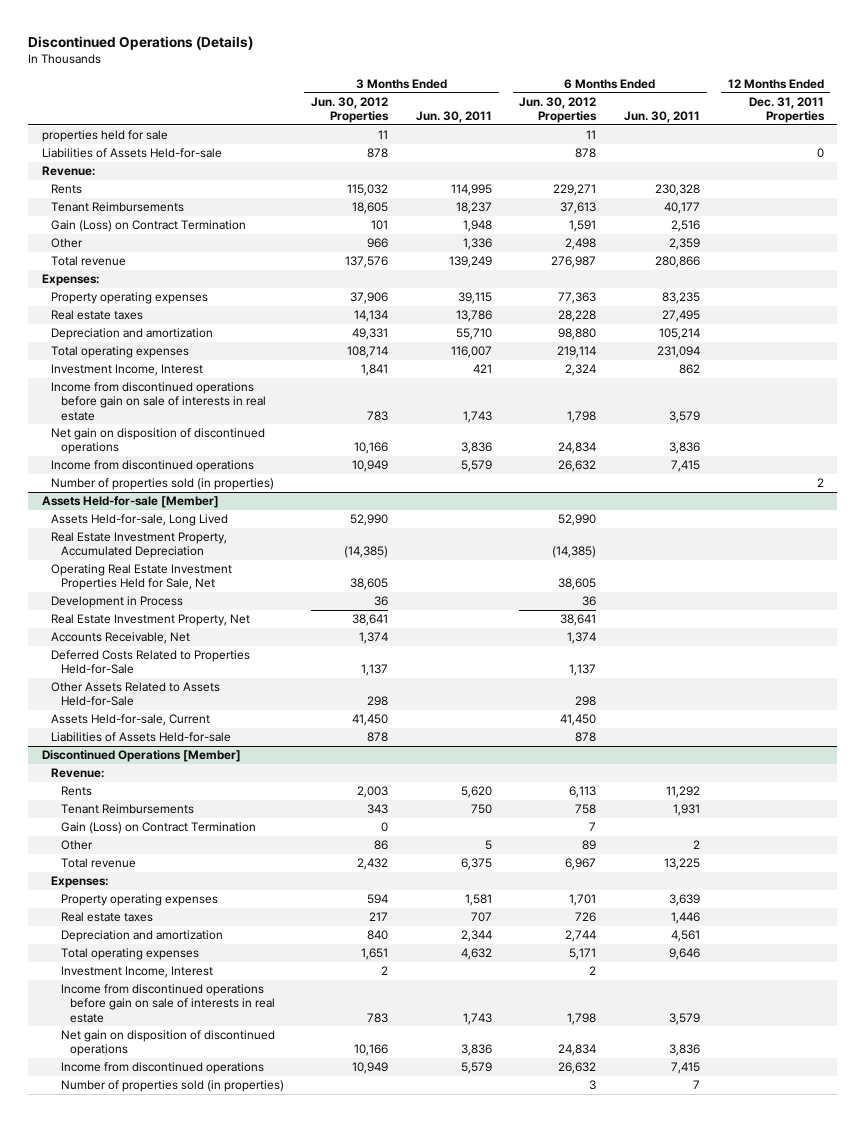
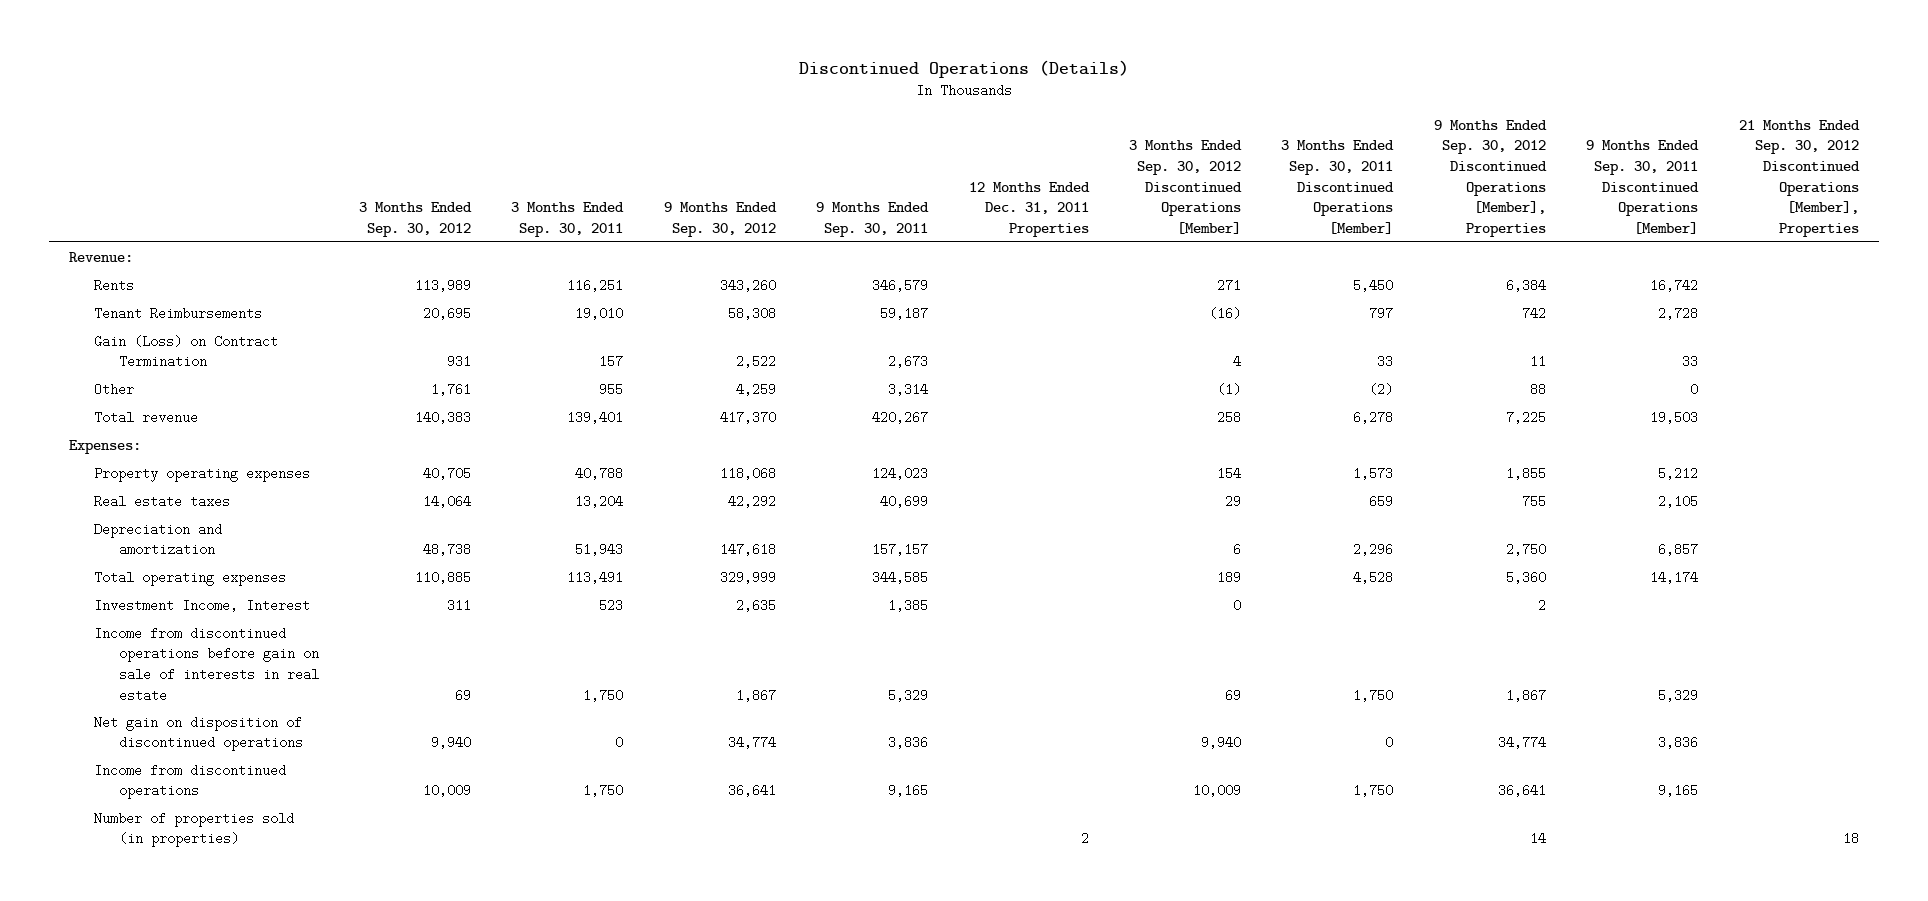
- | 3 Months Ended Jun. 30, 2012 Properties | 3 Months Ended Jun. 30, 2011 | 6 Months Ended Jun. 30, 2012 Properties | 6 Months Ended Jun. 30, 2011 | 12 Months Ended Dec. 31, 2011 Properties
+ | 3 Months Ended Sep. 30, 2012 | 3 Months Ended Sep. 30, 2011 | 9 Months Ended Sep. 30, 2012 | 9 Months Ended Sep. 30, 2011 | 12 Months Ended Dec. 31, 2011 Properties | 3 Months Ended Sep. 30, 2012 Discontinued Operations [Member] | 3 Months Ended Sep. 30, 2011 Discontinued Operations [Member] | 9 Months Ended Sep. 30, 2012 Discontinued Operations [Member], Properties | 9 Months Ended Sep. 30, 2011 Discontinued Operations [Member] | 21 Months Ended Sep. 30, 2012 Discontinued Operations [Member], Properties
- properties held for sale | 11 | | 11 | |
- Liabilities of Assets Held-for-sale | 878 | | 878 | | 0
- Assets Held-for-sale [Member]
- Assets Held-for-sale, Long Lived | 52,990 | | 52,990 | |
- Real Estate Investment Property, Accumulated Depreciation | (14,385) | | (14,385) | |
- Operating Real Estate Investment Properties Held for Sale, Net | 38,605 | | 38,605 | |
- Development in Process | 36 | | 36 | |
- Real Estate Investment Property, Net | 38,641 | | 38,641 | |
- Accounts Receivable, Net | 1,374 | | 1,374 | |
- Deferred Costs Related to Properties Held-for-Sale | 1,137 | | 1,137 | |
- Other Assets Related to Assets Held-for-Sale | 298 | | 298 | |
- Assets Held-for-sale, Current | 41,450 | | 41,450 | |
- Liabilities of Assets Held-for-sale | 878 | | 878 | |
- Discontinued Operations [Member]
- Revenue:
- Rents | 2,003 | 5,620 | 6,113 | 11,292 |
- Tenant Reimbursements | 343 | 750 | 758 | 1,931 |
- Gain (Loss) on Contract Termination | 0 | | 7 | |
- Other | 86 | 5 | 89 | 2 |
- Total revenue | 2,432 | 6,375 | 6,967 | 13,225 |
- Expenses:
- Property operating expenses | 594 | 1,581 | 1,701 | 3,639 |
- Real estate taxes | 217 | 707 | 726 | 1,446 |
- Depreciation and amortization | 840 | 2,344 | 2,744 | 4,561 |
- Total operating expenses | 1,651 | 4,632 | 5,171 | 9,646 |
- Investment Income, Interest | 2 | | 2 | |
- Income from discontinued operations before gain on sale of interests in real estate | 783 | 1,743 | 1,798 | 3,579 |
- Net gain on disposition of discontinued operations | 10,166 | 3,836 | 24,834 | 3,836 |
- Income from discontinued operations | 10,949 | 5,579 | 26,632 | 7,415 |
- Number of properties sold (in properties) | | | 3 | 7 |

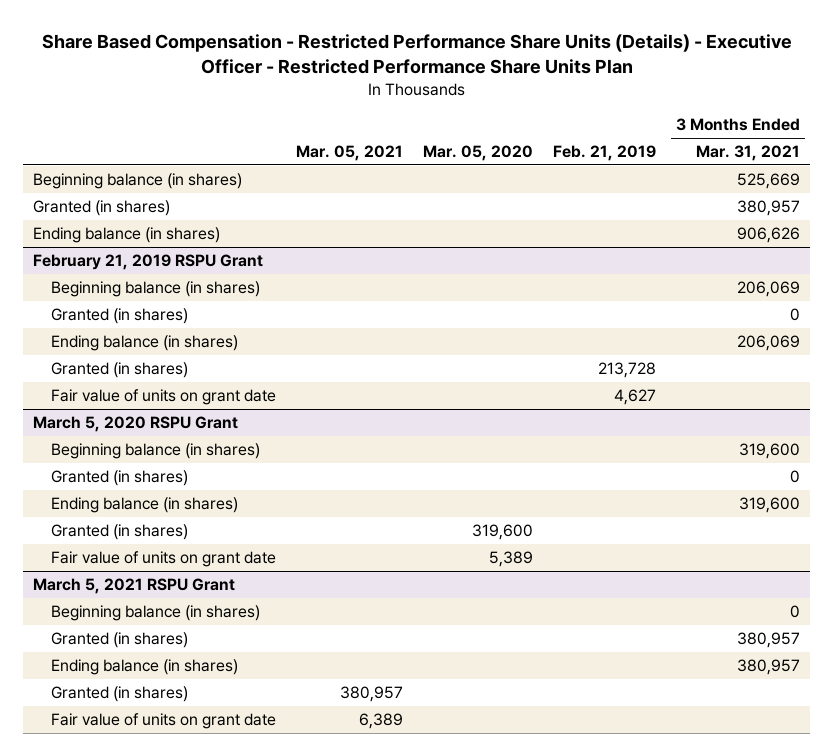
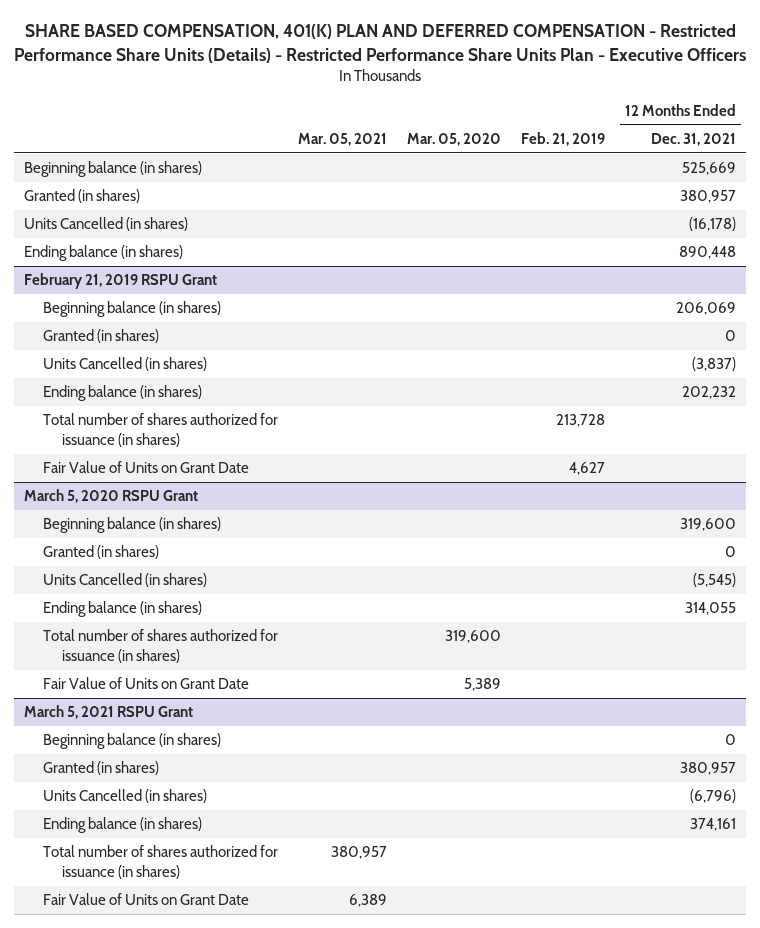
- Share Based Compensation - Restricted Performance Share Units (Details) - Executive Officer - Restricted Performance Share Units Plan
+ SHARE BASED COMPENSATION, 401(K) PLAN AND DEFERRED COMPENSATION - Restricted Performance Share Units (Details) - Restricted Performance Share Units Plan - Executive Officers
- | Mar. 05, 2021 | Mar. 05, 2020 | Feb. 21, 2019 | 3 Months Ended Mar. 31, 2021
+ | Mar. 05, 2021 | Mar. 05, 2020 | Feb. 21, 2019 | 12 Months Ended Dec. 31, 2021
+ Units Cancelled (in shares) | | | | (16,178)
@ February 21, 2019 RSPU Grant
+ Units Cancelled (in shares) | | | | (3,837)
- Granted (in shares) | | | 213,728 |
- Fair value of units on grant date | | | 4,627 |
+ Total number of shares authorized for issuance (in shares) | | | 213,728 |
+ Fair Value of Units on Grant Date | | | 4,627 |
@ March 5, 2020 RSPU Grant
+ Units Cancelled (in shares) | | | | (5,545)
- Granted (in shares) | | 319,600 | |
- Fair value of units on grant date | | 5,389 | |
+ Total number of shares authorized for issuance (in shares) | | 319,600 | |
+ Fair Value of Units on Grant Date | | 5,389 | |
@ March 5, 2021 RSPU Grant
+ Units Cancelled (in shares) | | | | (6,796)
- Granted (in shares) | 380,957 | | |
- Fair value of units on grant date | 6,389 | | |
+ Total number of shares authorized for issuance (in shares) | 380,957 | | |
+ Fair Value of Units on Grant Date | 6,389 | | |

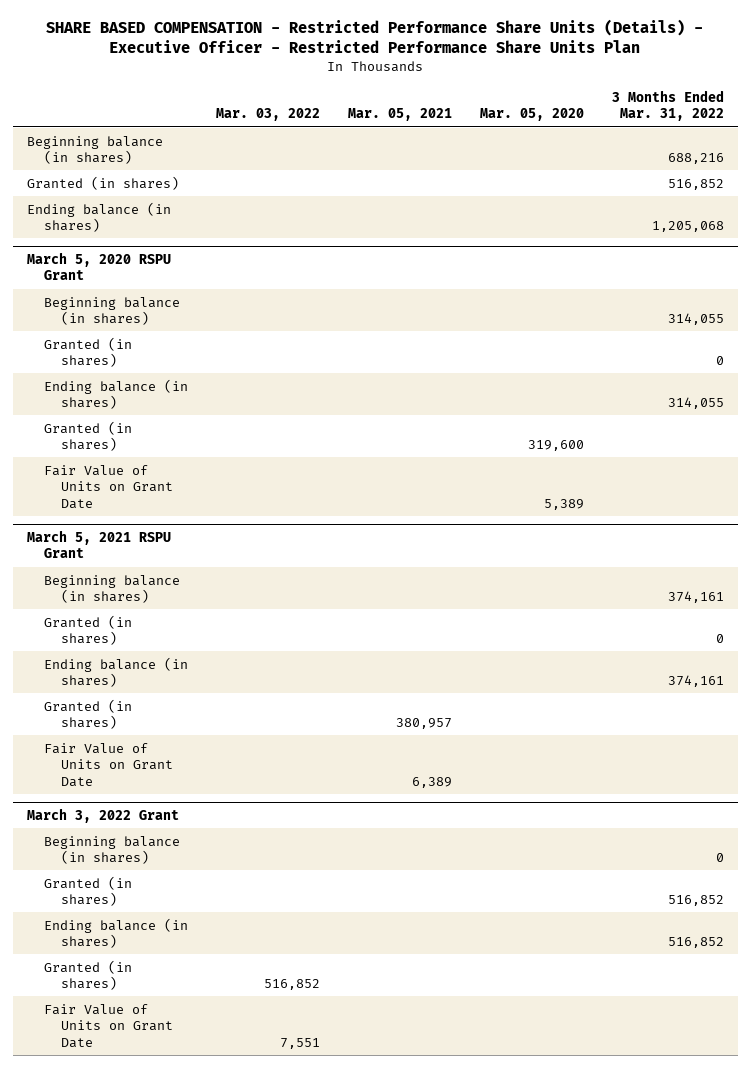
- SHARE BASED COMPENSATION, 401(K) PLAN AND DEFERRED COMPENSATION - Restricted Performance Share Units (Details) - Restricted Performance Share Units Plan - Executive Officers
+ SHARE BASED COMPENSATION - Restricted Performance Share Units (Details) - Executive Officer - Restricted Performance Share Units Plan
- | Mar. 05, 2021 | Mar. 05, 2020 | Feb. 21, 2019 | 12 Months Ended Dec. 31, 2021
+ | Mar. 03, 2022 | Mar. 05, 2021 | Mar. 05, 2020 | 3 Months Ended Mar. 31, 2022
- Units Cancelled (in shares) | | | | (16,178)
- February 21, 2019 RSPU Grant
- Beginning balance (in shares) | | | | 206,069
- Granted (in shares) | | | | 0
- Units Cancelled (in shares) | | | | (3,837)
- Ending balance (in shares) | | | | 202,232
- Total number of shares authorized for issuance (in shares) | | | 213,728 |
- Fair Value of Units on Grant Date | | | 4,627 |
@ March 5, 2020 RSPU Grant
- Units Cancelled (in shares) | | | | (5,545)
- Total number of shares authorized for issuance (in shares) | | 319,600 | |
+ Granted (in shares) | | | 319,600 |
@ March 5, 2021 RSPU Grant
- Units Cancelled (in shares) | | | | (6,796)
- Total number of shares authorized for issuance (in shares) | 380,957 | | |
+ Granted (in shares) | | 380,957 | |
+ March 3, 2022 Grant
+ Beginning balance (in shares) | | | | 0
+ Granted (in shares) | | | | 516,852
+ Ending balance (in shares) | | | | 516,852
+ Granted (in shares) | 516,852 | | |
+ Fair Value of Units on Grant Date | 7,551 | | |

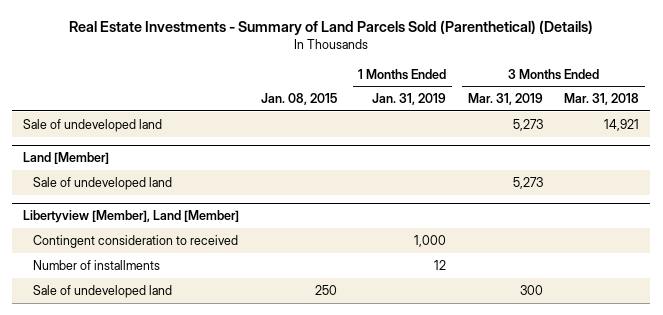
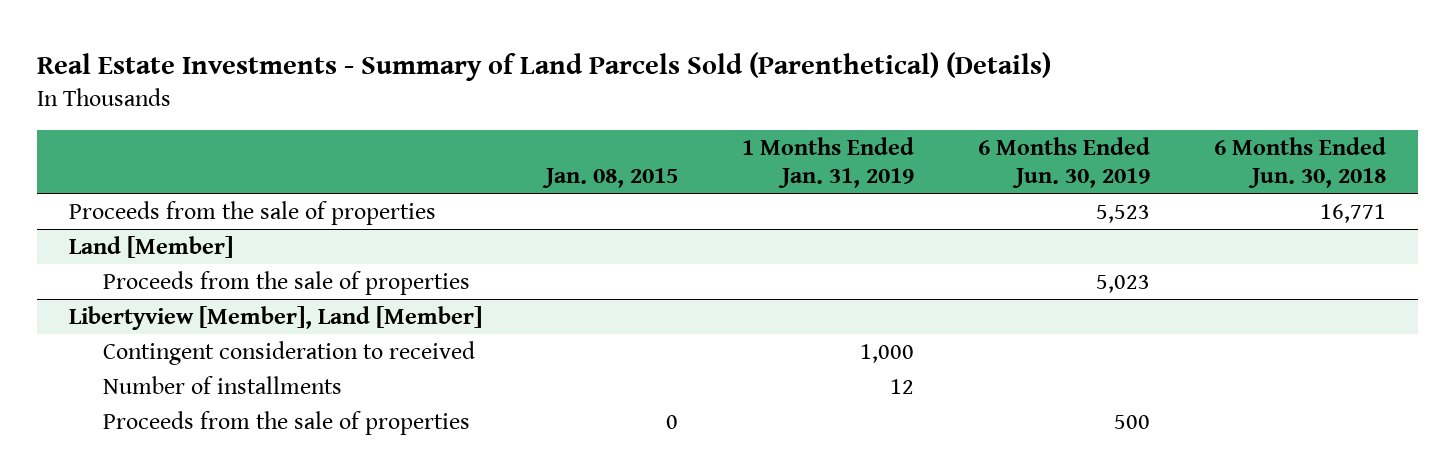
- | Jan. 08, 2015 | 1 Months Ended Jan. 31, 2019 | 3 Months Ended Mar. 31, 2019 | 3 Months Ended Mar. 31, 2018
+ | Jan. 08, 2015 | 1 Months Ended Jan. 31, 2019 | 6 Months Ended Jun. 30, 2019 | 6 Months Ended Jun. 30, 2018
- Sale of undeveloped land | | | 5,273 | 14,921
+ Proceeds from the sale of properties | | | 5,523 | 16,771
@ Land [Member]
- Sale of undeveloped land | | | 5,273 |
+ Proceeds from the sale of properties | | | 5,023 |
@ Libertyview [Member], Land [Member]
- Sale of undeveloped land | 250 | | 300 |
+ Proceeds from the sale of properties | 0 | | 500 |

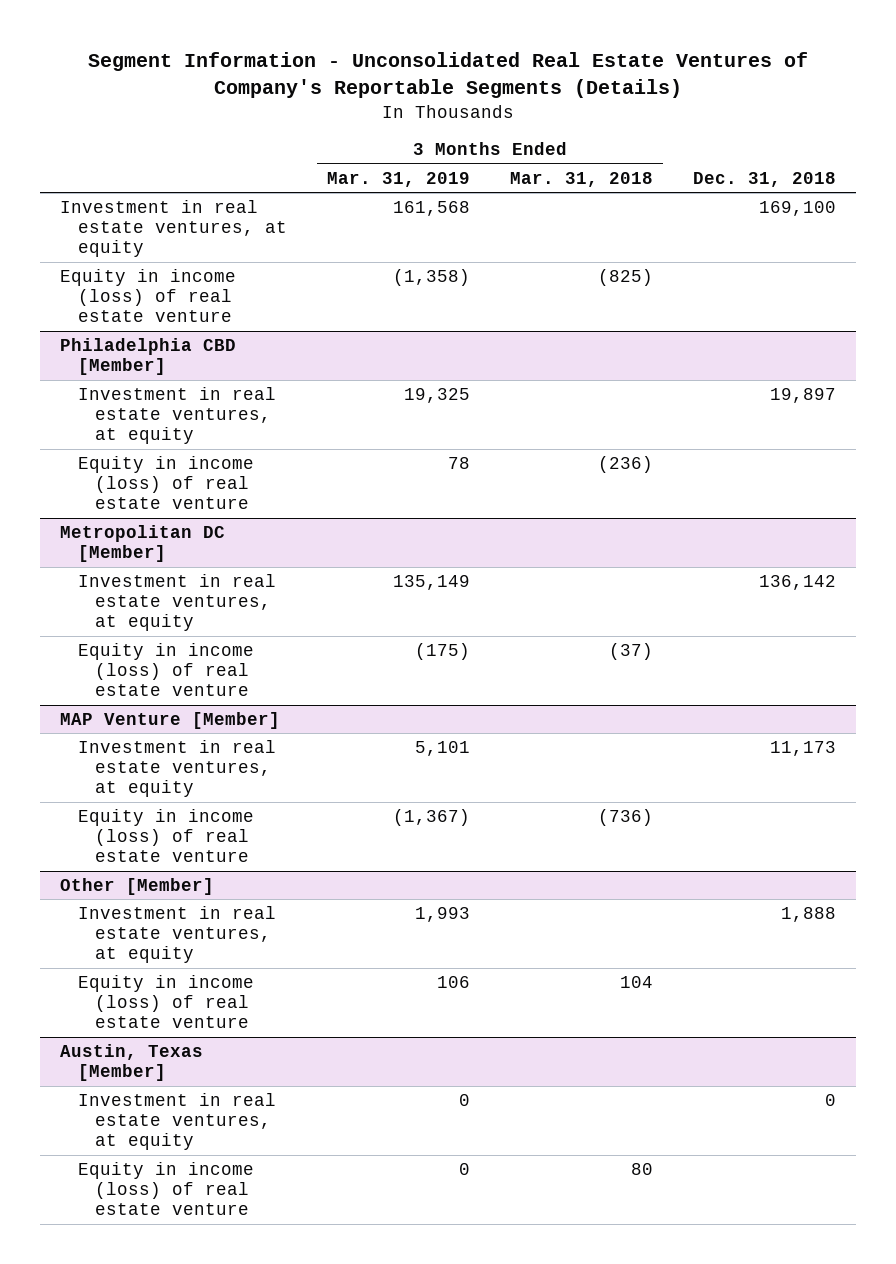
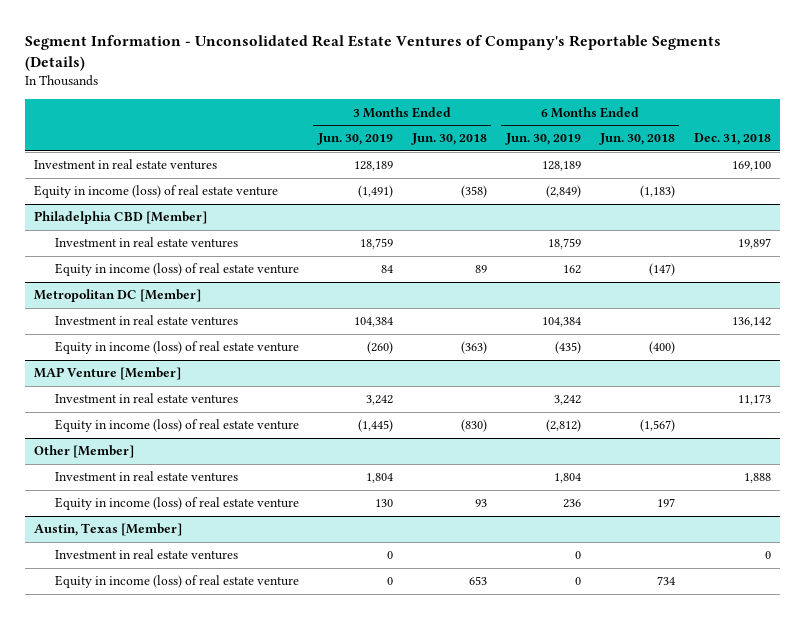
- | 3 Months Ended Mar. 31, 2019 | 3 Months Ended Mar. 31, 2018 | Dec. 31, 2018
+ | 3 Months Ended Jun. 30, 2019 | 3 Months Ended Jun. 30, 2018 | 6 Months Ended Jun. 30, 2019 | 6 Months Ended Jun. 30, 2018 | Dec. 31, 2018
- Investment in real estate ventures, at equity | 161,568 | | 169,100
+ Investment in real estate ventures | 128,189 | | 128,189 | | 169,100
@ Philadelphia CBD [Member]
- Investment in real estate ventures, at equity | 19,325 | | 19,897
+ Investment in real estate ventures | 18,759 | | 18,759 | | 19,897
@ Metropolitan DC [Member]
- Investment in real estate ventures, at equity | 135,149 | | 136,142
+ Investment in real estate ventures | 104,384 | | 104,384 | | 136,142
@ MAP Venture [Member]
- Investment in real estate ventures, at equity | 5,101 | | 11,173
+ Investment in real estate ventures | 3,242 | | 3,242 | | 11,173
@ Other [Member]
- Investment in real estate ventures, at equity | 1,993 | | 1,888
+ Investment in real estate ventures | 1,804 | | 1,804 | | 1,888
@ Austin, Texas [Member]
- Investment in real estate ventures, at equity | 0 | | 0
+ Investment in real estate ventures | 0 | | 0 | | 0

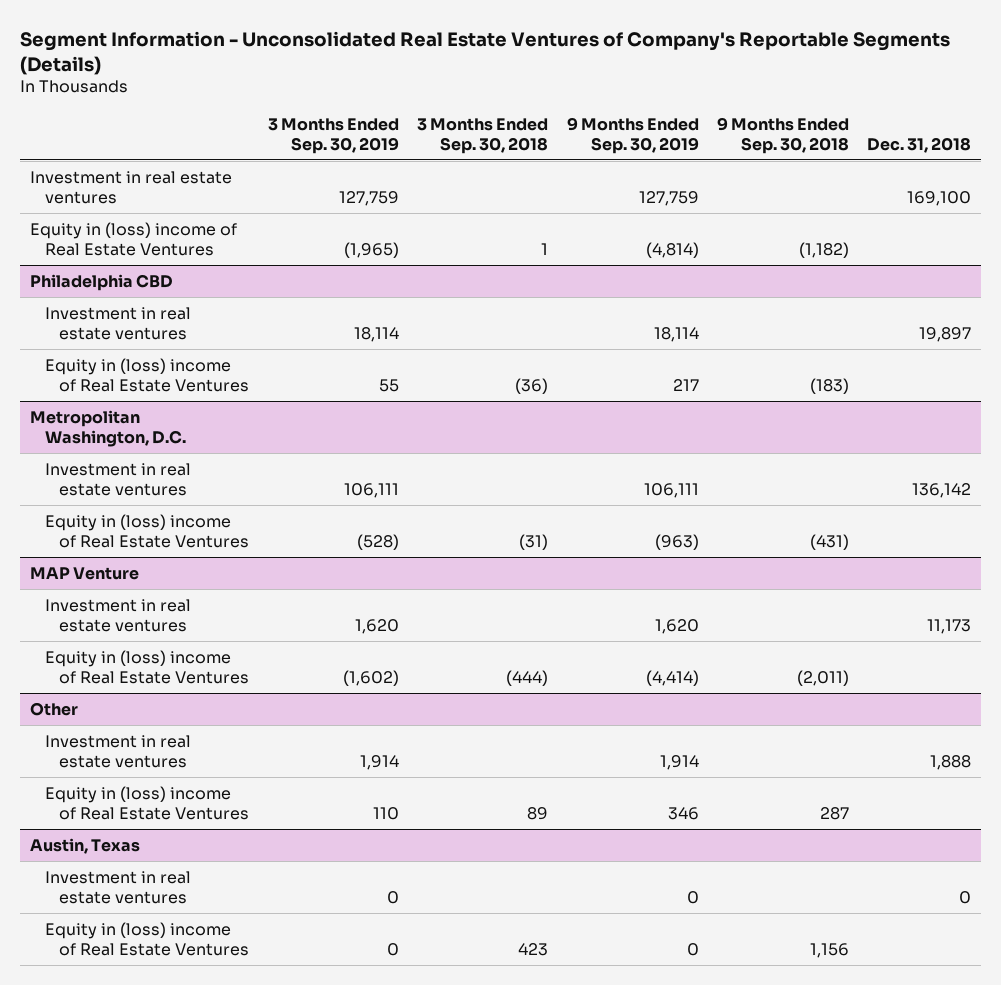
- | 3 Months Ended Jun. 30, 2019 | 3 Months Ended Jun. 30, 2018 | 6 Months Ended Jun. 30, 2019 | 6 Months Ended Jun. 30, 2018 | Dec. 31, 2018
+ | 3 Months Ended Sep. 30, 2019 | 3 Months Ended Sep. 30, 2018 | 9 Months Ended Sep. 30, 2019 | 9 Months Ended Sep. 30, 2018 | Dec. 31, 2018
- Equity in income (loss) of real estate venture | (1,491) | (358) | (2,849) | (1,183) |
- Philadelphia CBD [Member]
+ Equity in (loss) income of Real Estate Ventures | (1,965) | 1 | (4,814) | (1,182) |
+ Philadelphia CBD
- Equity in income (loss) of real estate venture | 84 | 89 | 162 | (147) |
- Metropolitan DC [Member]
+ Equity in (loss) income of Real Estate Ventures | 55 | (36) | 217 | (183) |
+ Metropolitan Washington, D.C.
- Equity in income (loss) of real estate venture | (260) | (363) | (435) | (400) |
- MAP Venture [Member]
+ Equity in (loss) income of Real Estate Ventures | (528) | (31) | (963) | (431) |
+ MAP Venture
- Equity in income (loss) of real estate venture | (1,445) | (830) | (2,812) | (1,567) |
- Other [Member]
+ Equity in (loss) income of Real Estate Ventures | (1,602) | (444) | (4,414) | (2,011) |
+ Other
- Equity in income (loss) of real estate venture | 130 | 93 | 236 | 197 |
- Austin, Texas [Member]
+ Equity in (loss) income of Real Estate Ventures | 110 | 89 | 346 | 287 |
+ Austin, Texas
- Equity in income (loss) of real estate venture | 0 | 653 | 0 | 734 |
+ Equity in (loss) income of Real Estate Ventures | 0 | 423 | 0 | 1,156 |

